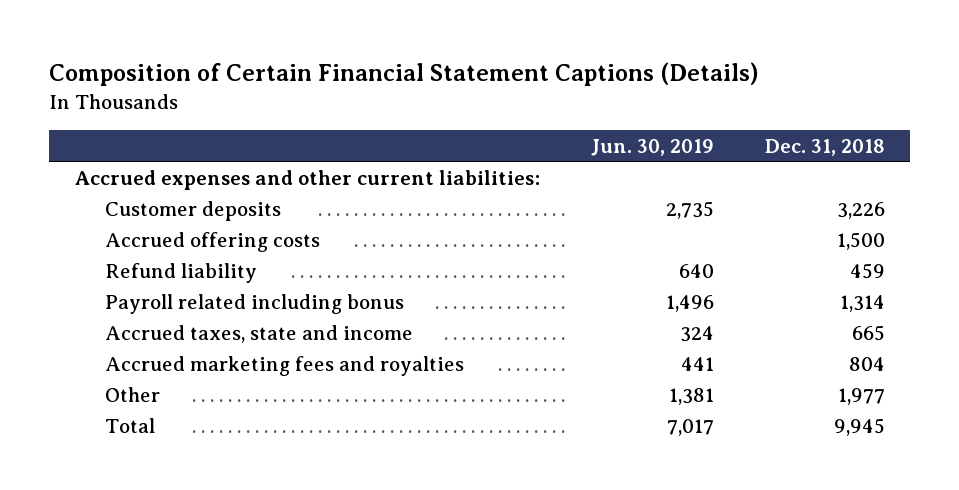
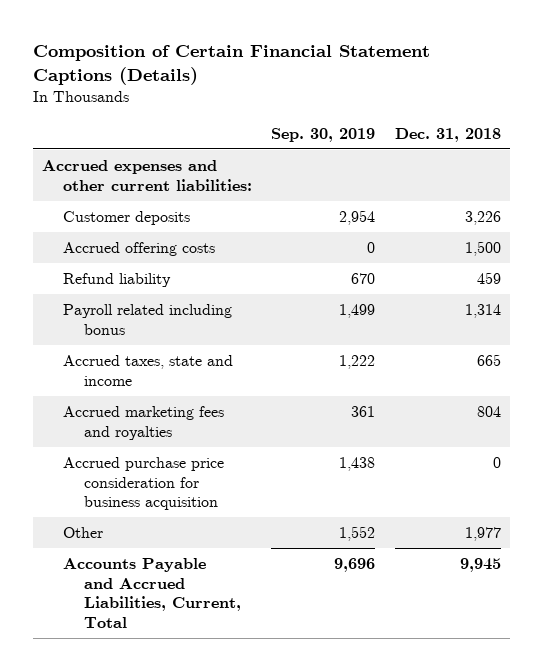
- | Jun. 30, 2019 | Dec. 31, 2018
+ | Sep. 30, 2019 | Dec. 31, 2018
+ Accrued purchase price consideration for business acquisition | 1,438 | 0
- Total | 7,017 | 9,945
+ Accounts Payable and Accrued Liabilities, Current, Total | 9,696 | 9,945

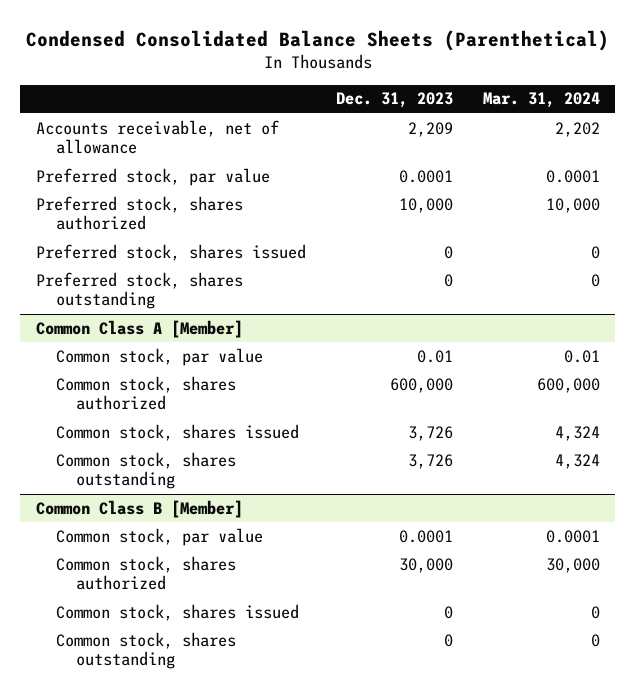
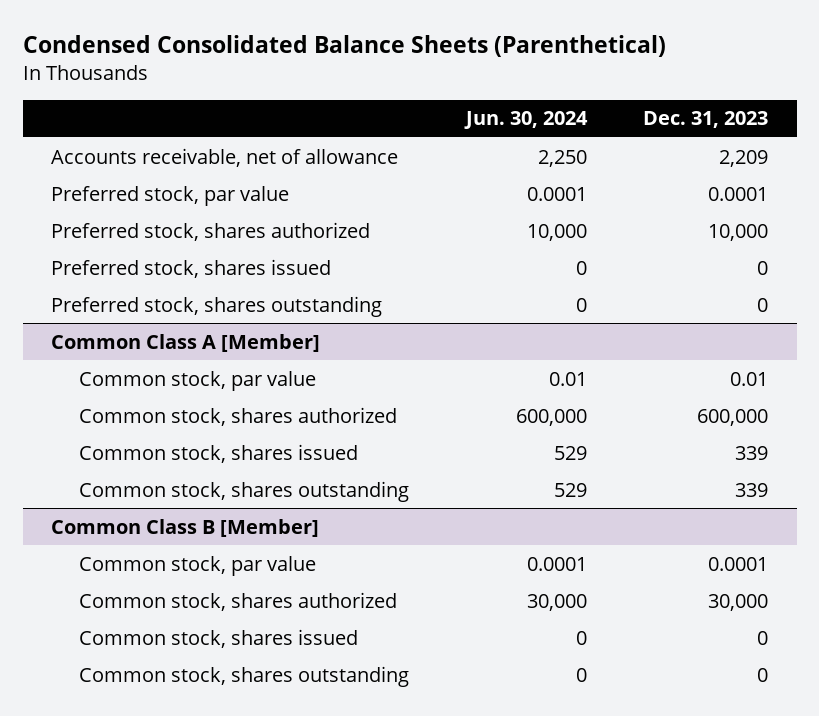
- | Dec. 31, 2023 | Mar. 31, 2024
+ | Jun. 30, 2024 | Dec. 31, 2023
@ Common Class A [Member]
- Common stock, shares issued | 3,726 | 4,324
- Common stock, shares outstanding | 3,726 | 4,324
+ Common stock, shares issued | 529 | 339
+ Common stock, shares outstanding | 529 | 339

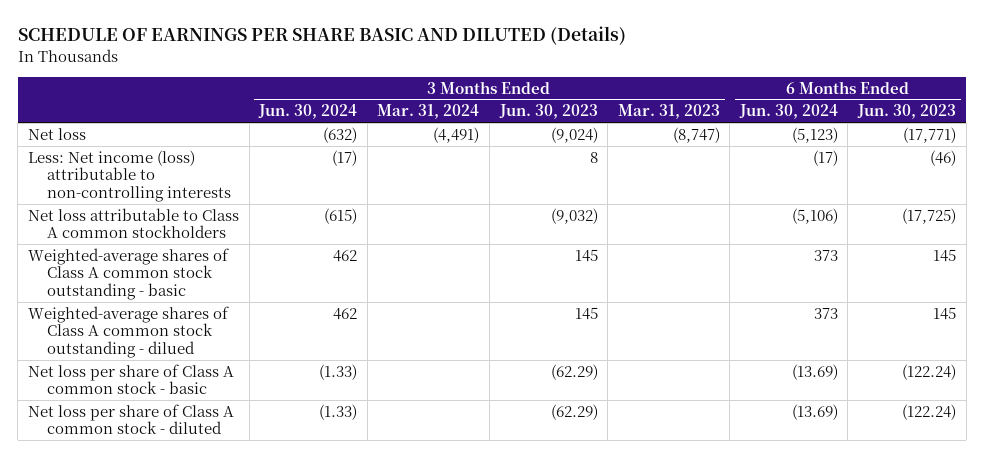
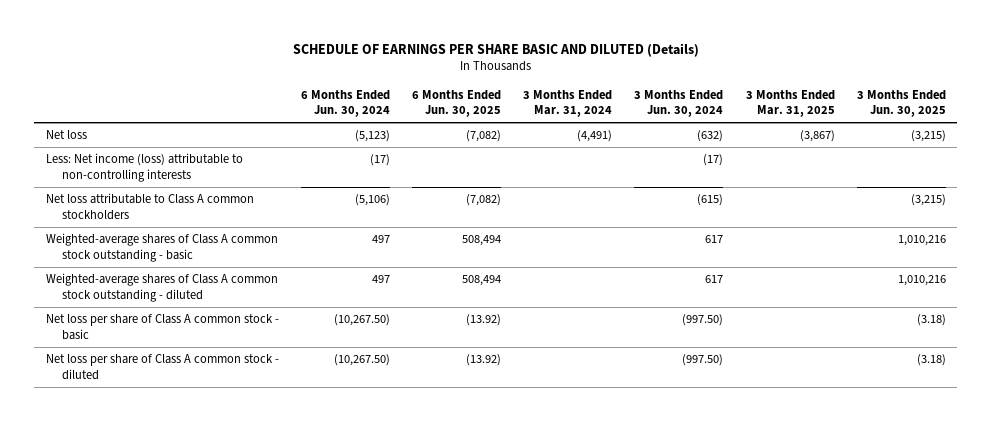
- | 3 Months Ended Jun. 30, 2024 | 3 Months Ended Mar. 31, 2024 | 3 Months Ended Jun. 30, 2023 | 3 Months Ended Mar. 31, 2023 | 6 Months Ended Jun. 30, 2024 | 6 Months Ended Jun. 30, 2023
+ | 6 Months Ended Jun. 30, 2024 | 6 Months Ended Jun. 30, 2025 | 3 Months Ended Mar. 31, 2024 | 3 Months Ended Jun. 30, 2024 | 3 Months Ended Mar. 31, 2025 | 3 Months Ended Jun. 30, 2025
- Weighted-average shares of Class A common stock outstanding - basic | 462 | | 145 | | 373 | 145
- Weighted-average shares of Class A common stock outstanding - dilued | 462 | | 145 | | 373 | 145
- Net loss per share of Class A common stock - basic | (1.33) | | (62.29) | | (13.69) | (122.24)
- Net loss per share of Class A common stock - diluted | (1.33) | | (62.29) | | (13.69) | (122.24)
+ Weighted-average shares of Class A common stock outstanding - basic | 497 | 508,494 | | 617 | | 1,010,216
+ Weighted-average shares of Class A common stock outstanding - diluted | 497 | 508,494 | | 617 | | 1,010,216
+ Net loss per share of Class A common stock - basic | (10,267.50) | (13.92) | | (997.50) | | (3.18)
+ Net loss per share of Class A common stock - diluted | (10,267.50) | (13.92) | | (997.50) | | (3.18)

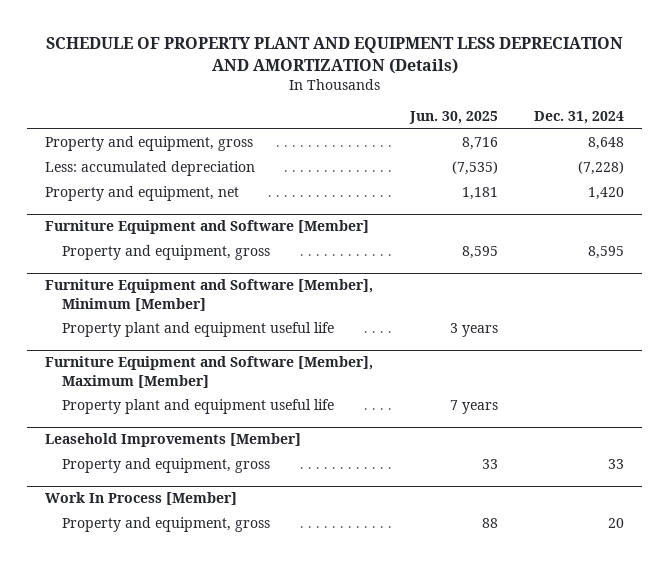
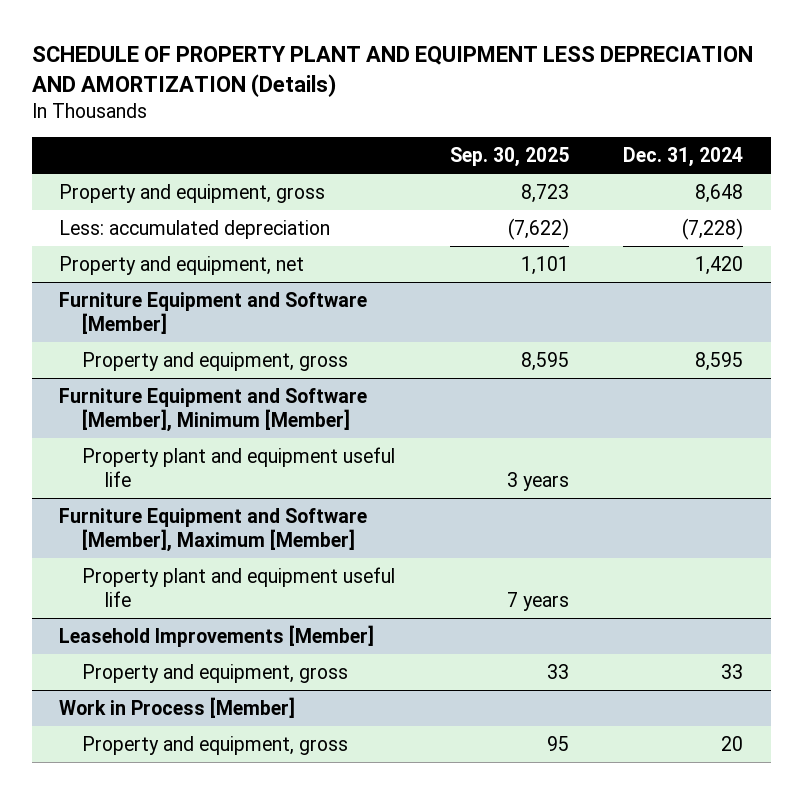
- | Jun. 30, 2025 | Dec. 31, 2024
+ | Sep. 30, 2025 | Dec. 31, 2024
- Work In Process [Member]
+ Work in Process [Member]

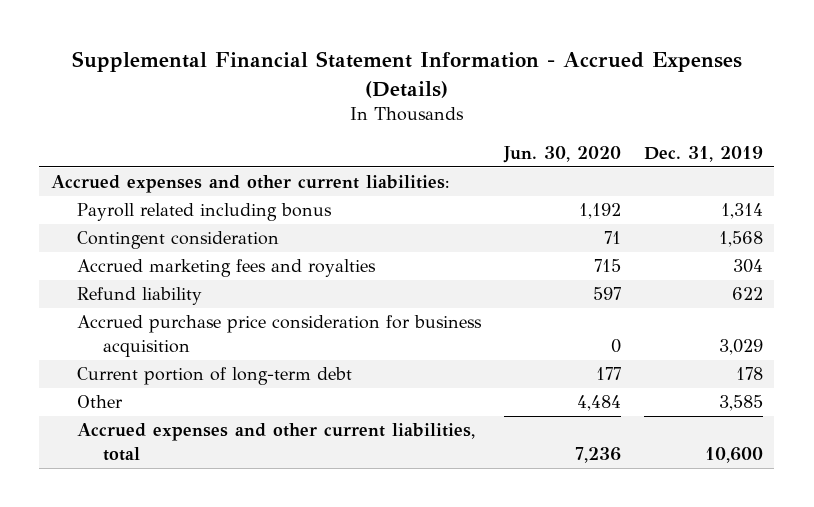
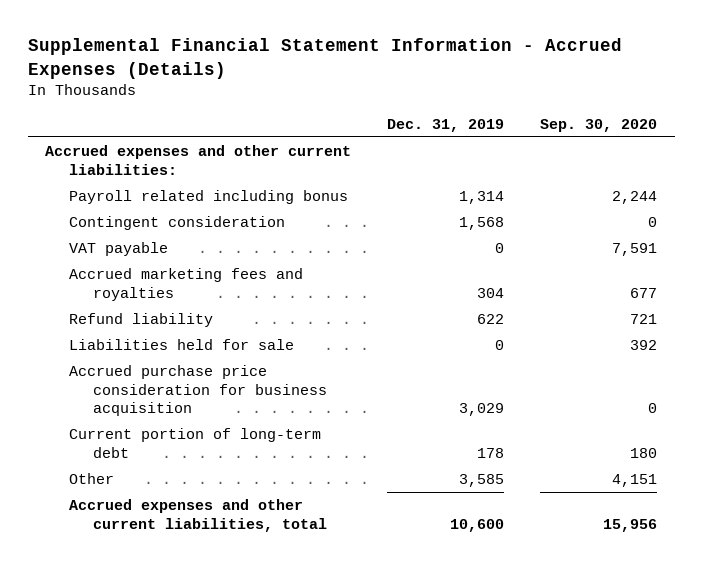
- | Jun. 30, 2020 | Dec. 31, 2019
+ | Dec. 31, 2019 | Sep. 30, 2020
+ VAT payable | 0 | 7,591
+ Liabilities held for sale | 0 | 392

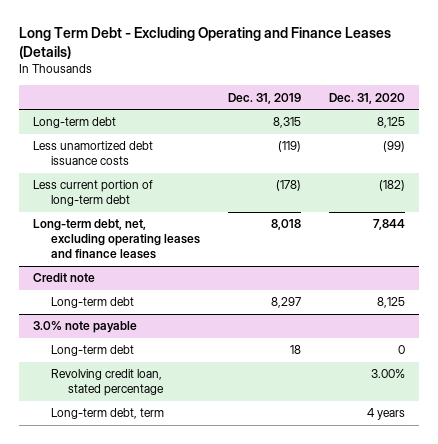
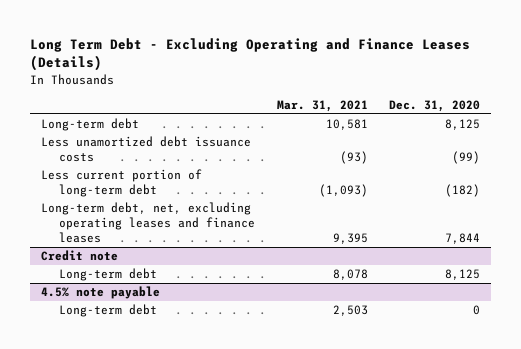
- | Dec. 31, 2019 | Dec. 31, 2020
+ | Mar. 31, 2021 | Dec. 31, 2020
- 3.0% note payable
+ 4.5% note payable
- Revolving credit loan, stated percentage | | 3.00%
- Long-term debt, term | | 4 years

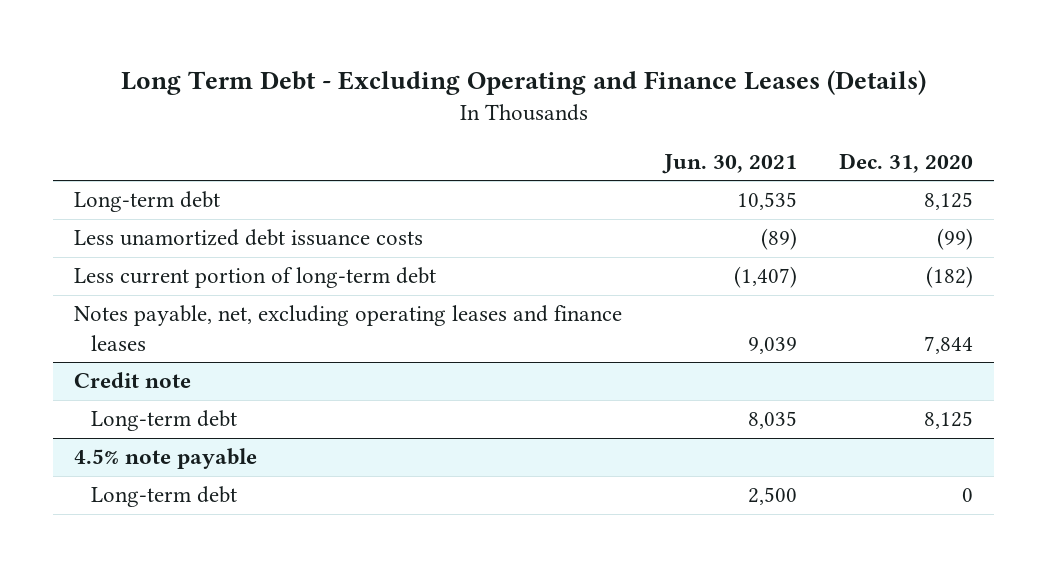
- | Mar. 31, 2021 | Dec. 31, 2020
+ | Jun. 30, 2021 | Dec. 31, 2020
- Long-term debt, net, excluding operating leases and finance leases | 9,395 | 7,844
+ Notes payable, net, excluding operating leases and finance leases | 9,039 | 7,844

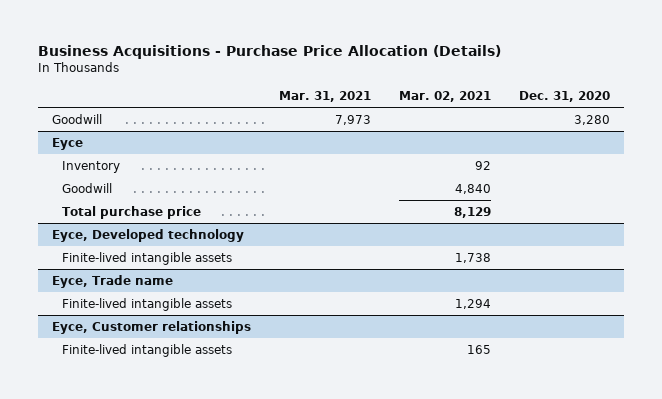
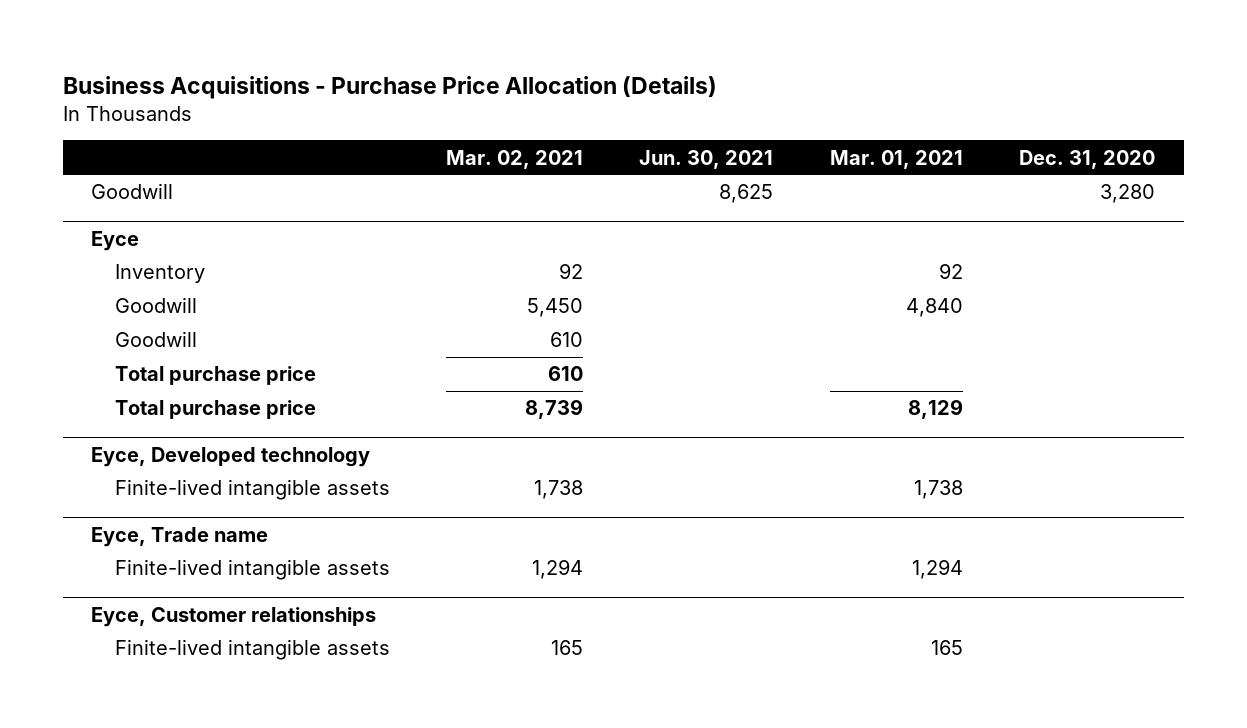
- | Mar. 31, 2021 | Mar. 02, 2021 | Dec. 31, 2020
+ | Mar. 02, 2021 | Jun. 30, 2021 | Mar. 01, 2021 | Dec. 31, 2020
@ Eyce
- Goodwill | | 4,840 |
- Total purchase price | | 8,129 |
+ Goodwill | 5,450 | | 4,840 |
+ Goodwill | 610 | | |
+ Total purchase price | 610 | | |
+ Total purchase price | 8,739 | | 8,129 |

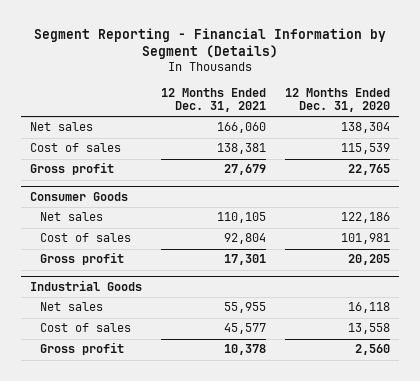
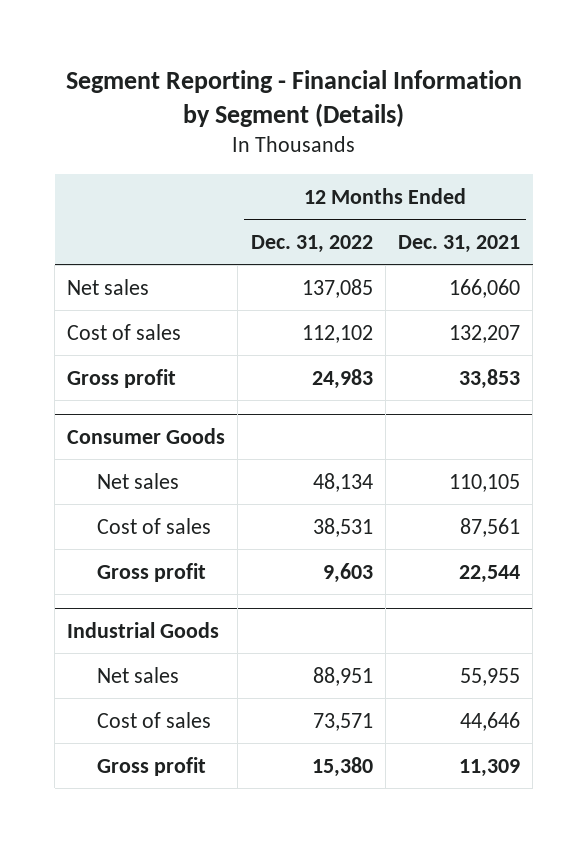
- | 12 Months Ended Dec. 31, 2021 | 12 Months Ended Dec. 31, 2020
+ | 12 Months Ended Dec. 31, 2022 | 12 Months Ended Dec. 31, 2021
- Cost of sales | 138,381 | 115,539
- Gross profit | 27,679 | 22,765
+ Cost of sales | 112,102 | 132,207
+ Gross profit | 24,983 | 33,853
@ Consumer Goods
- Cost of sales | 92,804 | 101,981
- Gross profit | 17,301 | 20,205
+ Cost of sales | 38,531 | 87,561
+ Gross profit | 9,603 | 22,544
@ Industrial Goods
- Cost of sales | 45,577 | 13,558
- Gross profit | 10,378 | 2,560
+ Cost of sales | 73,571 | 44,646
+ Gross profit | 15,380 | 11,309

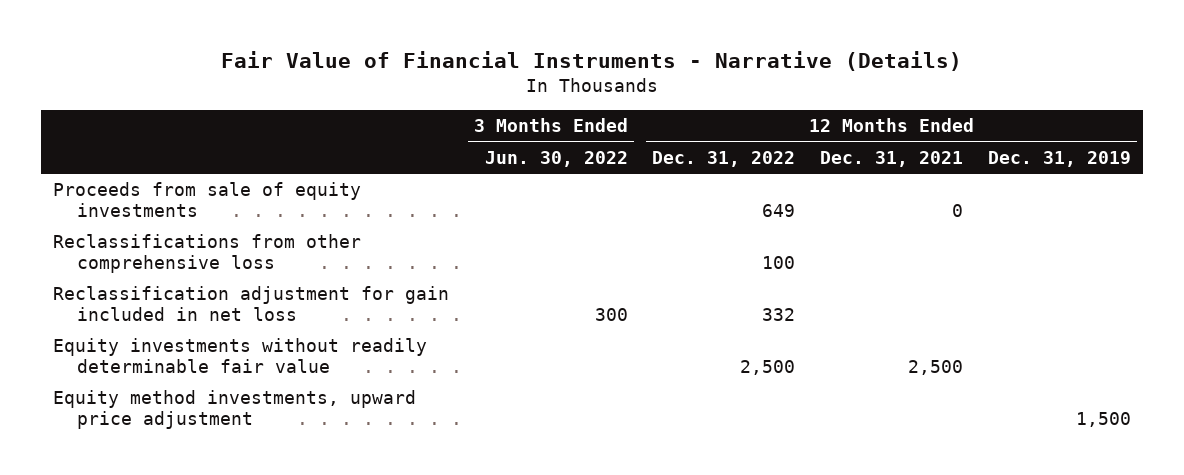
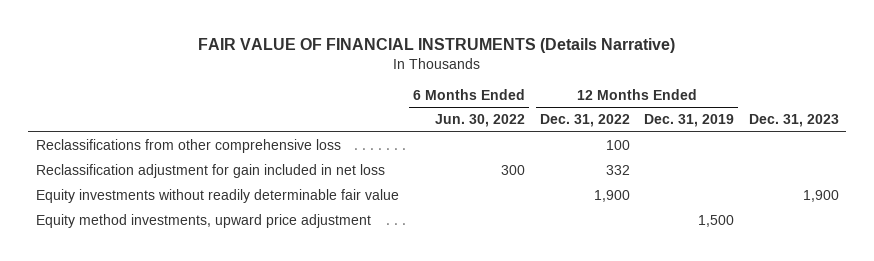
- Fair Value of Financial Instruments - Narrative (Details)
+ FAIR VALUE OF FINANCIAL INSTRUMENTS (Details Narrative)
- | 3 Months Ended Jun. 30, 2022 | 12 Months Ended Dec. 31, 2022 | 12 Months Ended Dec. 31, 2021 | 12 Months Ended Dec. 31, 2019
+ | 6 Months Ended Jun. 30, 2022 | 12 Months Ended Dec. 31, 2022 | 12 Months Ended Dec. 31, 2019 | Dec. 31, 2023
- Proceeds from sale of equity investments | | 649 | 0 |
- Equity investments without readily determinable fair value | | 2,500 | 2,500 |
+ Equity investments without readily determinable fair value | | 1,900 | | 1,900

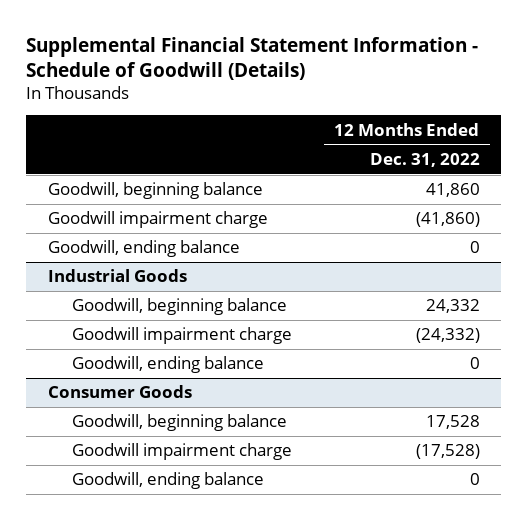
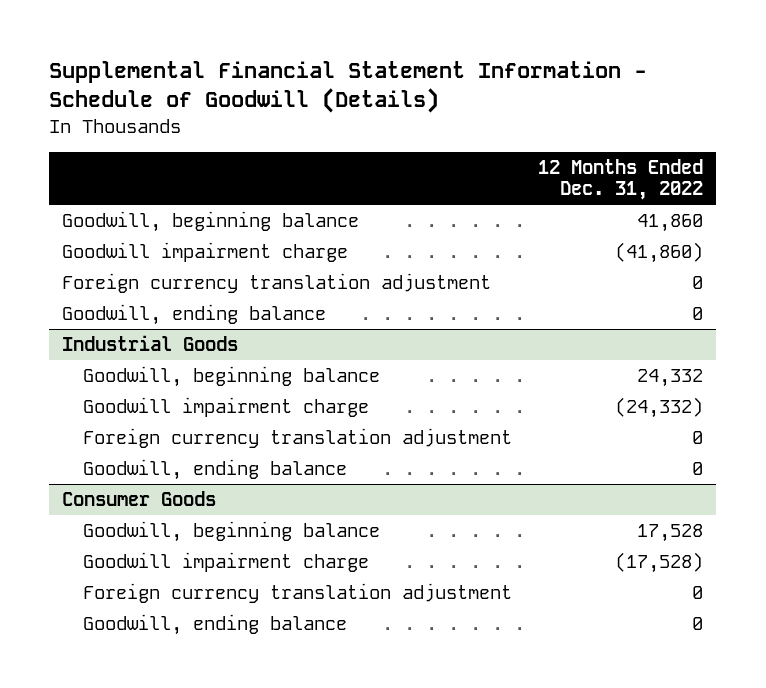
+ Foreign currency translation adjustment | 0
@ Industrial Goods
+ Foreign currency translation adjustment | 0
@ Consumer Goods
+ Foreign currency translation adjustment | 0

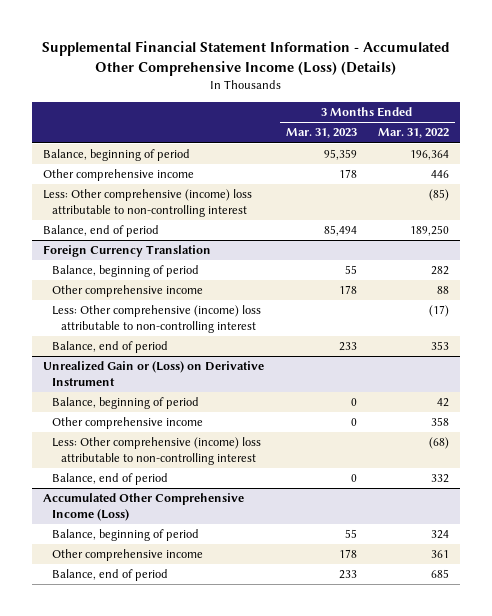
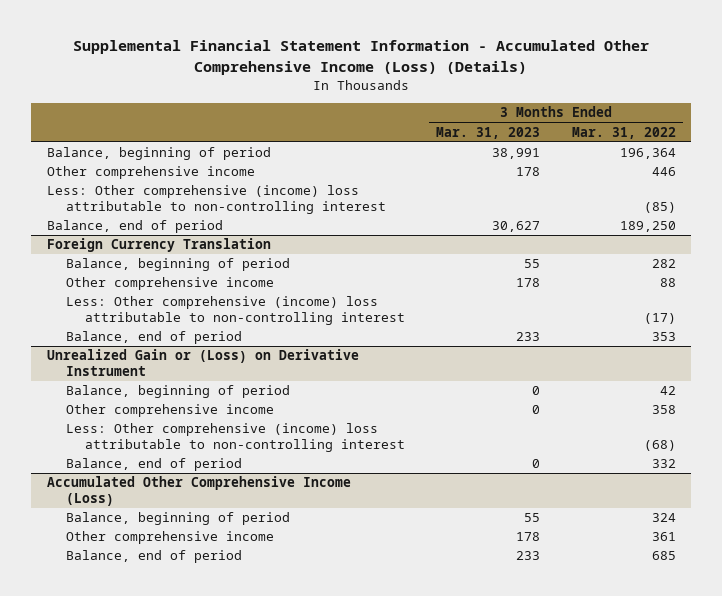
- Balance, beginning of period | 95,359 | 196,364
+ Balance, beginning of period | 38,991 | 196,364
- Balance, end of period | 85,494 | 189,250
+ Balance, end of period | 30,627 | 189,250

